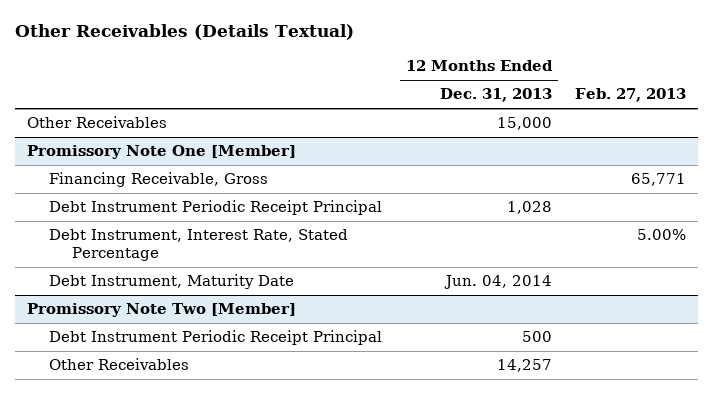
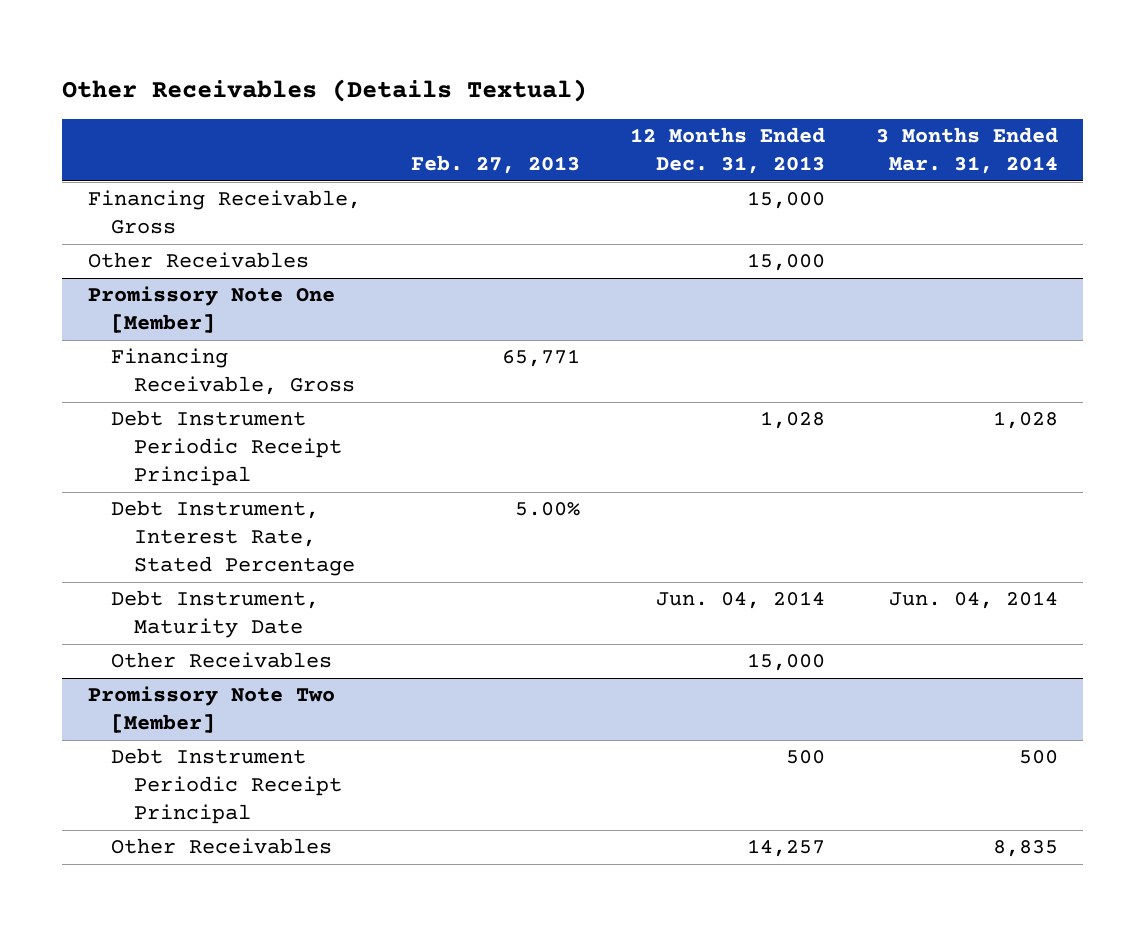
- | 12 Months Ended Dec. 31, 2013 | Feb. 27, 2013
+ | Feb. 27, 2013 | 12 Months Ended Dec. 31, 2013 | 3 Months Ended Mar. 31, 2014
+ Financing Receivable, Gross | | 15,000 |
@ Promissory Note One [Member]
+ Other Receivables | | 15,000 |

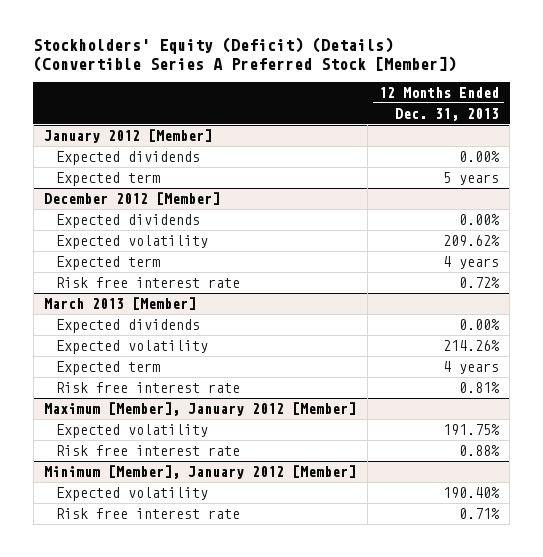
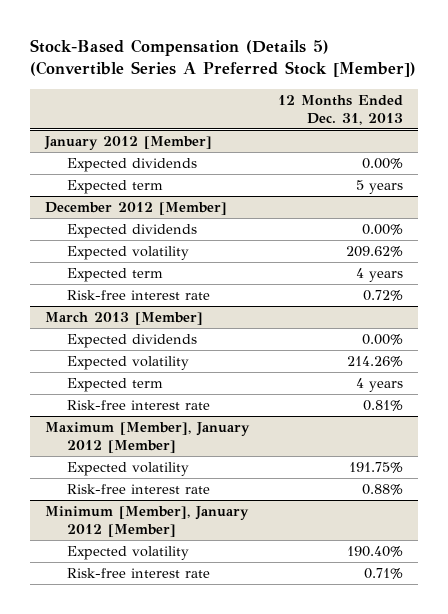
- Stockholders' Equity (Deficit) (Details) (Convertible Series A Preferred Stock [Member])
+ Stock-Based Compensation (Details 5) (Convertible Series A Preferred Stock [Member])
@ December 2012 [Member]
- Risk free interest rate | 0.72%
+ Risk-free interest rate | 0.72%
@ March 2013 [Member]
- Risk free interest rate | 0.81%
+ Risk-free interest rate | 0.81%
@ Maximum [Member], January 2012 [Member]
- Risk free interest rate | 0.88%
+ Risk-free interest rate | 0.88%
@ Minimum [Member], January 2012 [Member]
- Risk free interest rate | 0.71%
+ Risk-free interest rate | 0.71%

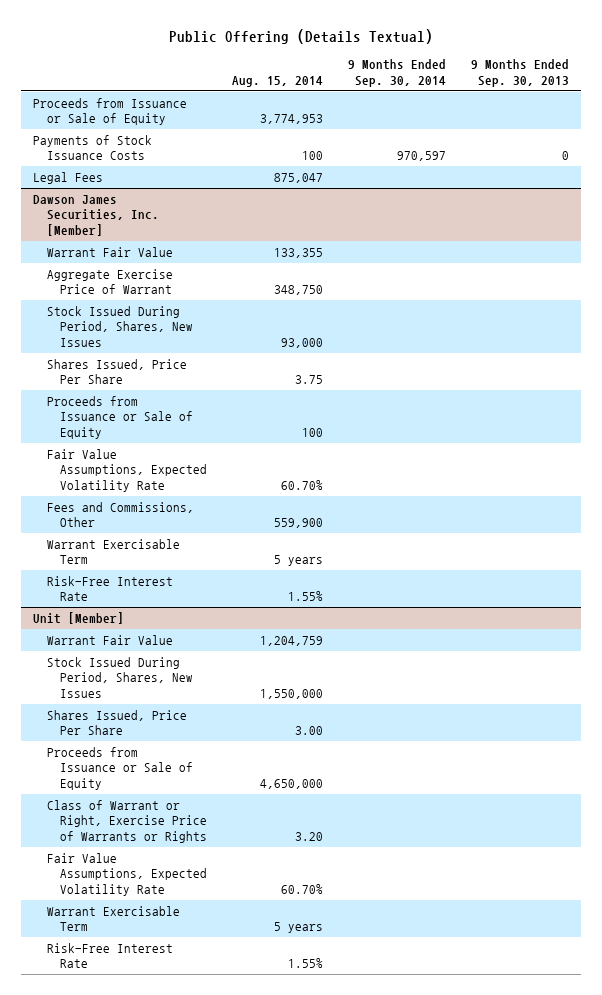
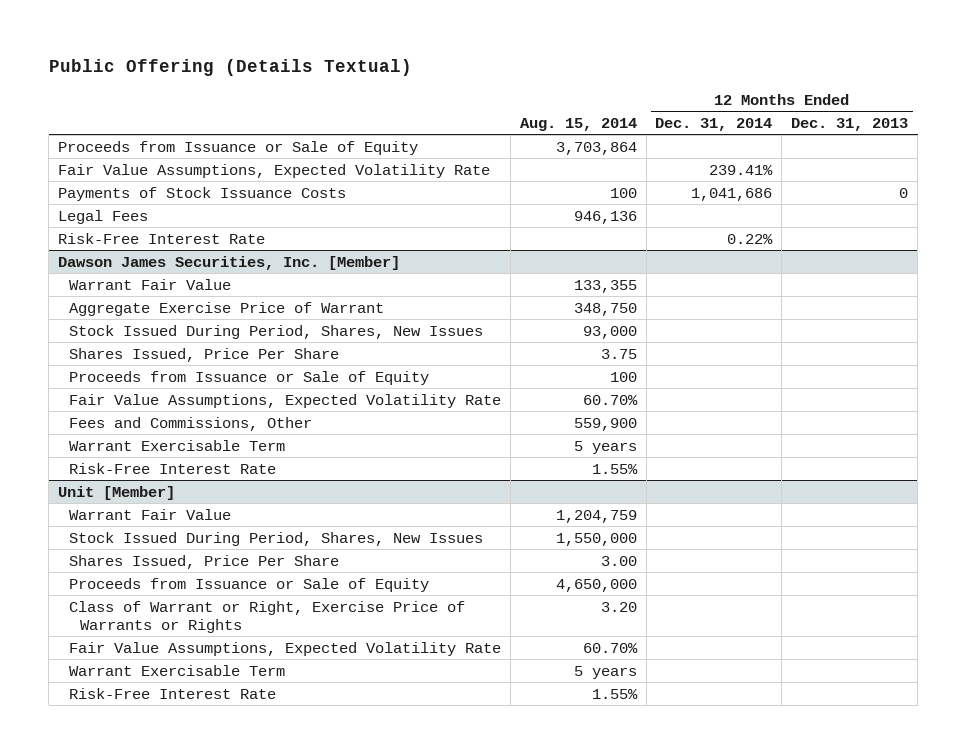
- | Aug. 15, 2014 | 9 Months Ended Sep. 30, 2014 | 9 Months Ended Sep. 30, 2013
+ | Aug. 15, 2014 | 12 Months Ended Dec. 31, 2014 | 12 Months Ended Dec. 31, 2013
- Proceeds from Issuance or Sale of Equity | 3,774,953 | |
+ Proceeds from Issuance or Sale of Equity | 3,703,864 | |
+ Fair Value Assumptions, Expected Volatility Rate | | 239.41% |
- Legal Fees | 875,047 | |
+ Legal Fees | 946,136 | |
+ Risk-Free Interest Rate | | 0.22% |

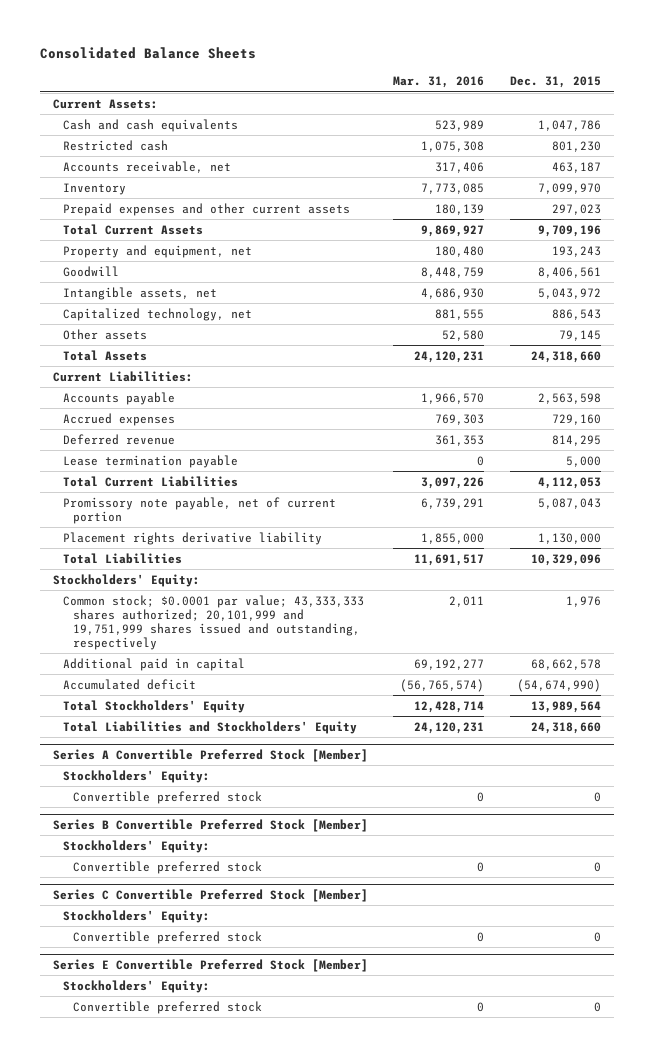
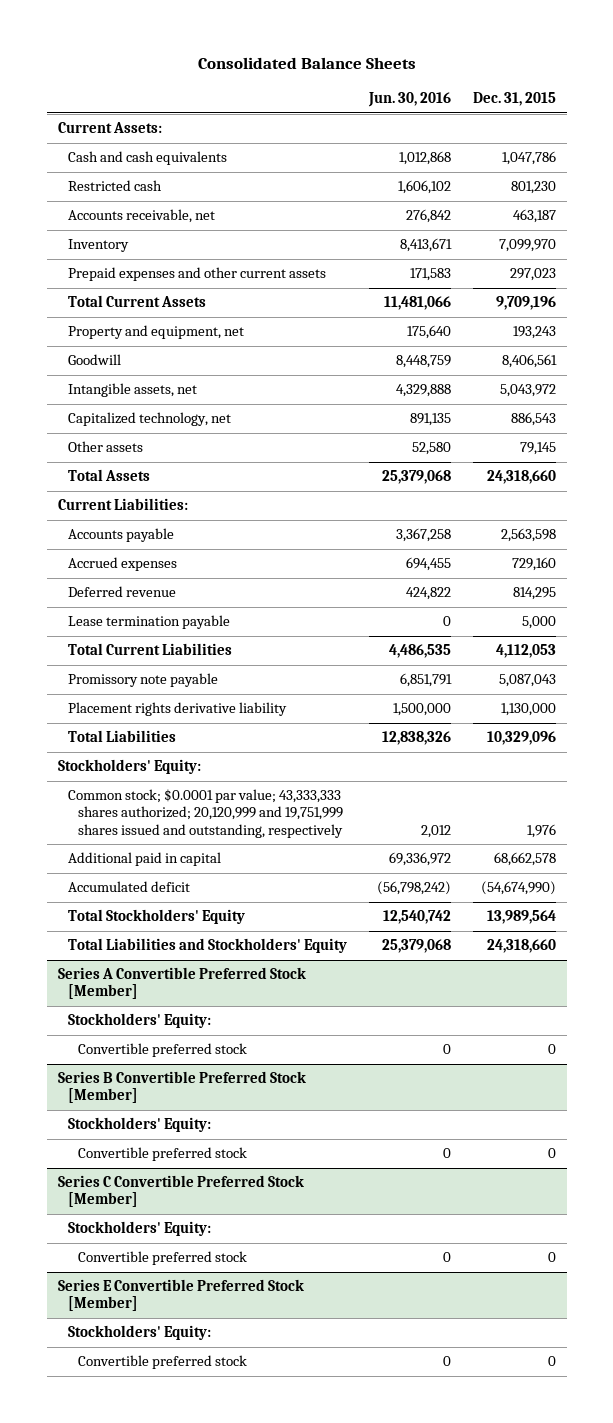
- | Mar. 31, 2016 | Dec. 31, 2015
+ | Jun. 30, 2016 | Dec. 31, 2015
- Promissory note payable, net of current portion | 6,739,291 | 5,087,043
+ Promissory note payable | 6,851,791 | 5,087,043
- Common stock; $0.0001 par value; 43,333,333 shares authorized; 20,101,999 and 19,751,999 shares issued and outstanding, respectively | 2,011 | 1,976
+ Common stock; $0.0001 par value; 43,333,333 shares authorized; 20,120,999 and 19,751,999 shares issued and outstanding, respectively | 2,012 | 1,976

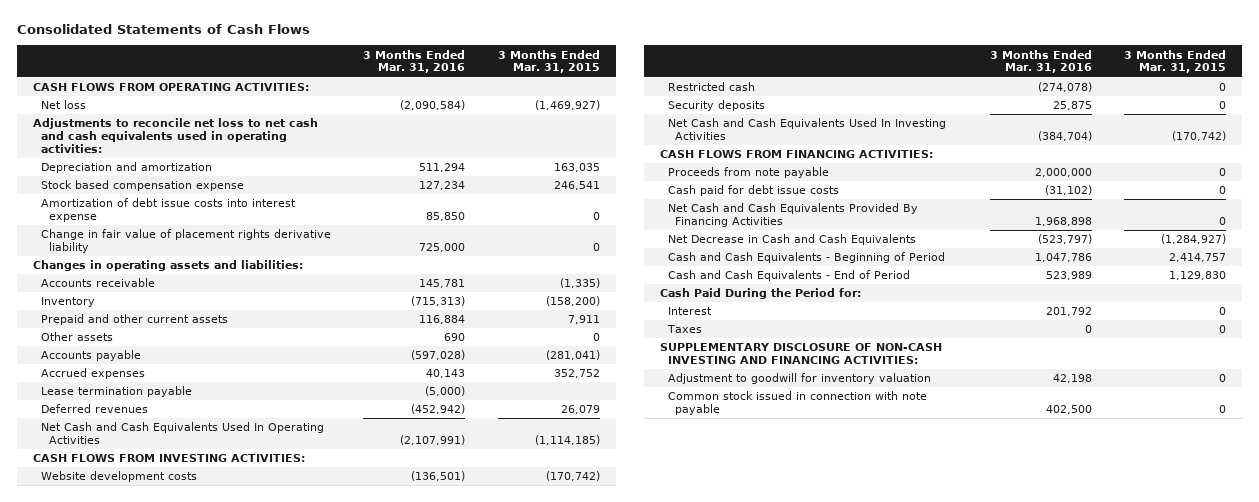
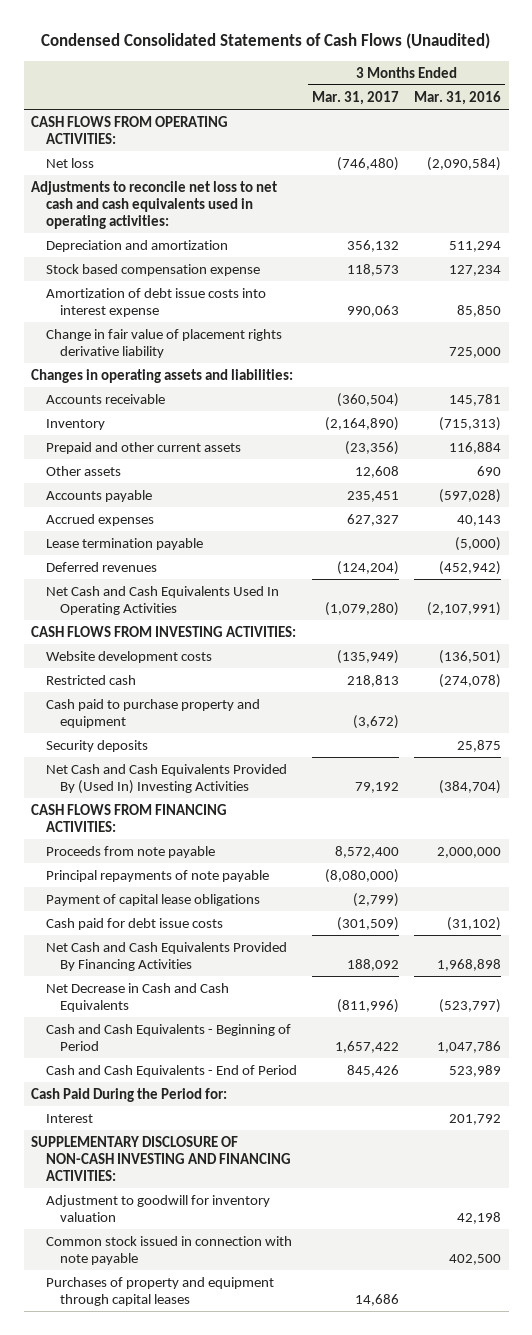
- Consolidated Statements of Cash Flows
+ Condensed Consolidated Statements of Cash Flows (Unaudited)
- | 3 Months Ended Mar. 31, 2016 | 3 Months Ended Mar. 31, 2015
+ | 3 Months Ended Mar. 31, 2017 | 3 Months Ended Mar. 31, 2016
+ Cash paid to purchase property and equipment | (3,672) |
- Net Cash and Cash Equivalents Used In Investing Activities | (384,704) | (170,742)
+ Net Cash and Cash Equivalents Provided By (Used In) Investing Activities | 79,192 | (384,704)
+ Principal repayments of note payable | (8,080,000) |
+ Payment of capital lease obligations | (2,799) |
- Taxes | 0 | 0
+ Purchases of property and equipment through capital leases | 14,686 |

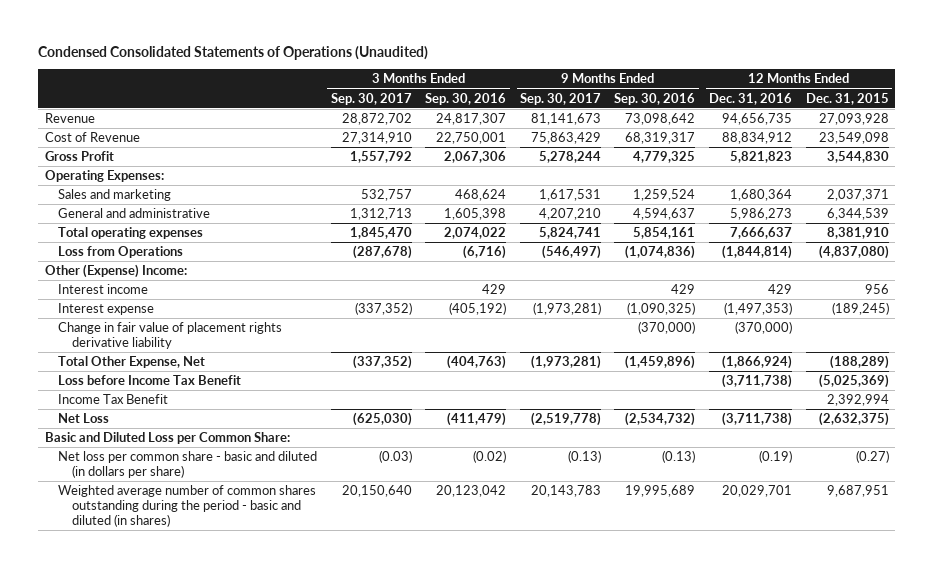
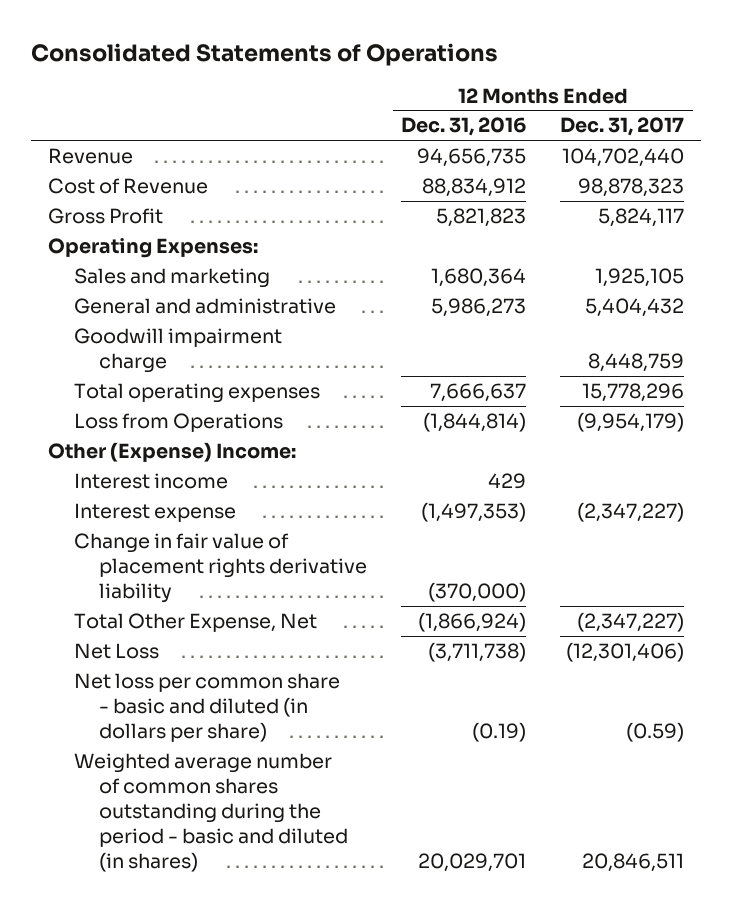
- Condensed Consolidated Statements of Operations (Unaudited)
+ Consolidated Statements of Operations
- | 3 Months Ended Sep. 30, 2017 | 3 Months Ended Sep. 30, 2016 | 9 Months Ended Sep. 30, 2017 | 9 Months Ended Sep. 30, 2016 | 12 Months Ended Dec. 31, 2016 | 12 Months Ended Dec. 31, 2015
+ | 12 Months Ended Dec. 31, 2016 | 12 Months Ended Dec. 31, 2017
+ Goodwill impairment charge | | 8,448,759
- Loss before Income Tax Benefit | | | | | (3,711,738) | (5,025,369)
- Income Tax Benefit | | | | | | 2,392,994
- Basic and Diluted Loss per Common Share:

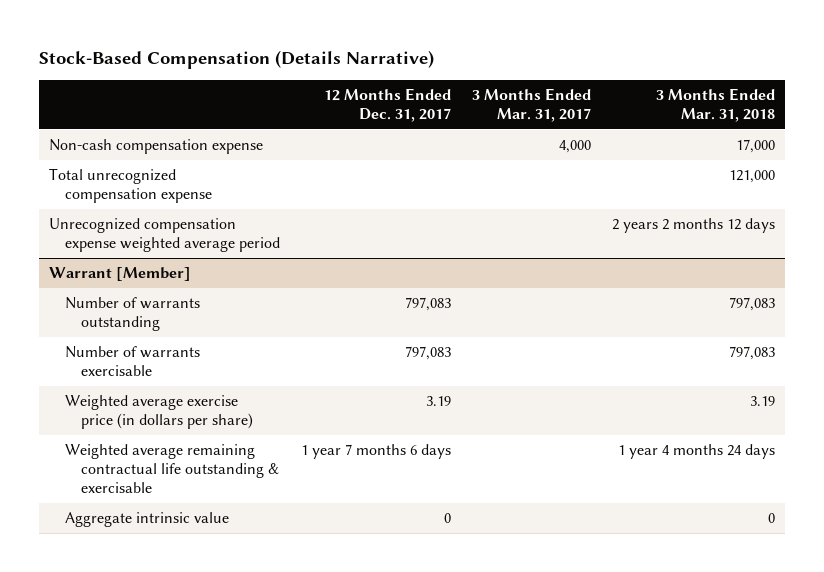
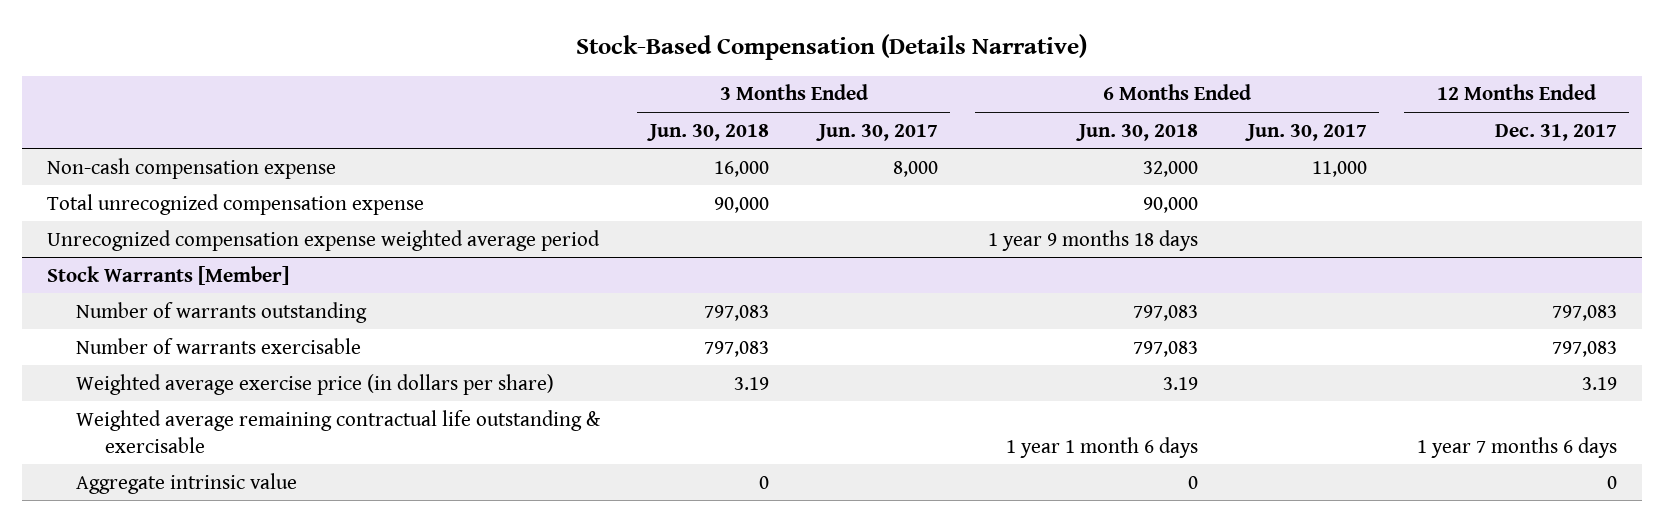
- | 12 Months Ended Dec. 31, 2017 | 3 Months Ended Mar. 31, 2017 | 3 Months Ended Mar. 31, 2018
+ | 3 Months Ended Jun. 30, 2018 | 3 Months Ended Jun. 30, 2017 | 6 Months Ended Jun. 30, 2018 | 6 Months Ended Jun. 30, 2017 | 12 Months Ended Dec. 31, 2017
- Warrant [Member]
+ Stock Warrants [Member]

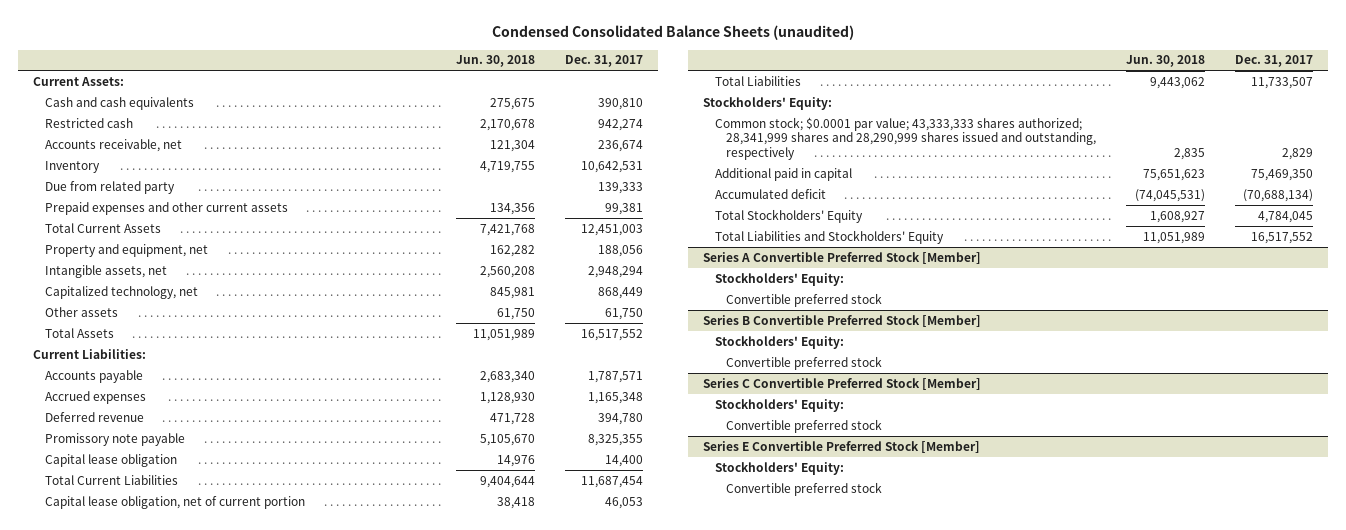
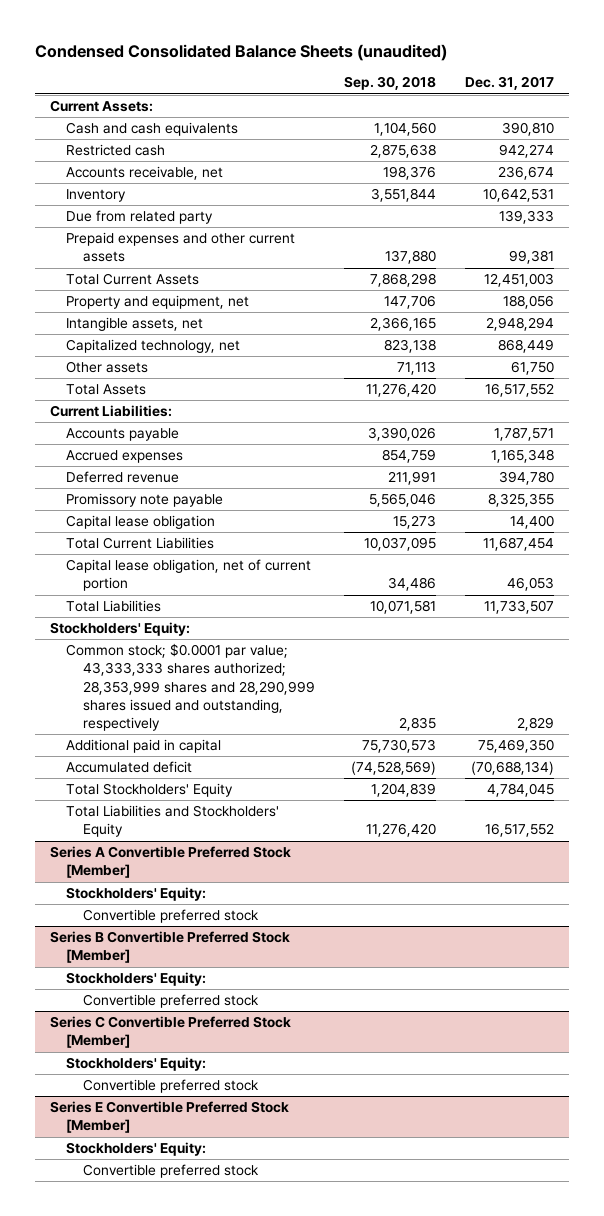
- | Jun. 30, 2018 | Dec. 31, 2017
+ | Sep. 30, 2018 | Dec. 31, 2017
- Common stock; $0.0001 par value; 43,333,333 shares authorized; 28,341,999 shares and 28,290,999 shares issued and outstanding, respectively | 2,835 | 2,829
+ Common stock; $0.0001 par value; 43,333,333 shares authorized; 28,353,999 shares and 28,290,999 shares issued and outstanding, respectively | 2,835 | 2,829

